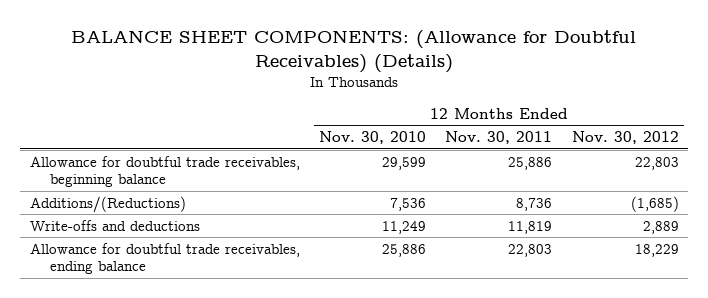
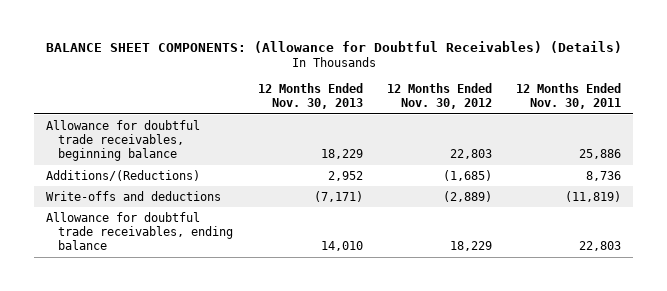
- | 12 Months Ended Nov. 30, 2010 | 12 Months Ended Nov. 30, 2011 | 12 Months Ended Nov. 30, 2012
+ | 12 Months Ended Nov. 30, 2013 | 12 Months Ended Nov. 30, 2012 | 12 Months Ended Nov. 30, 2011
- Write-offs and deductions | 11,249 | 11,819 | 2,889
+ Write-offs and deductions | (7,171) | (2,889) | (11,819)

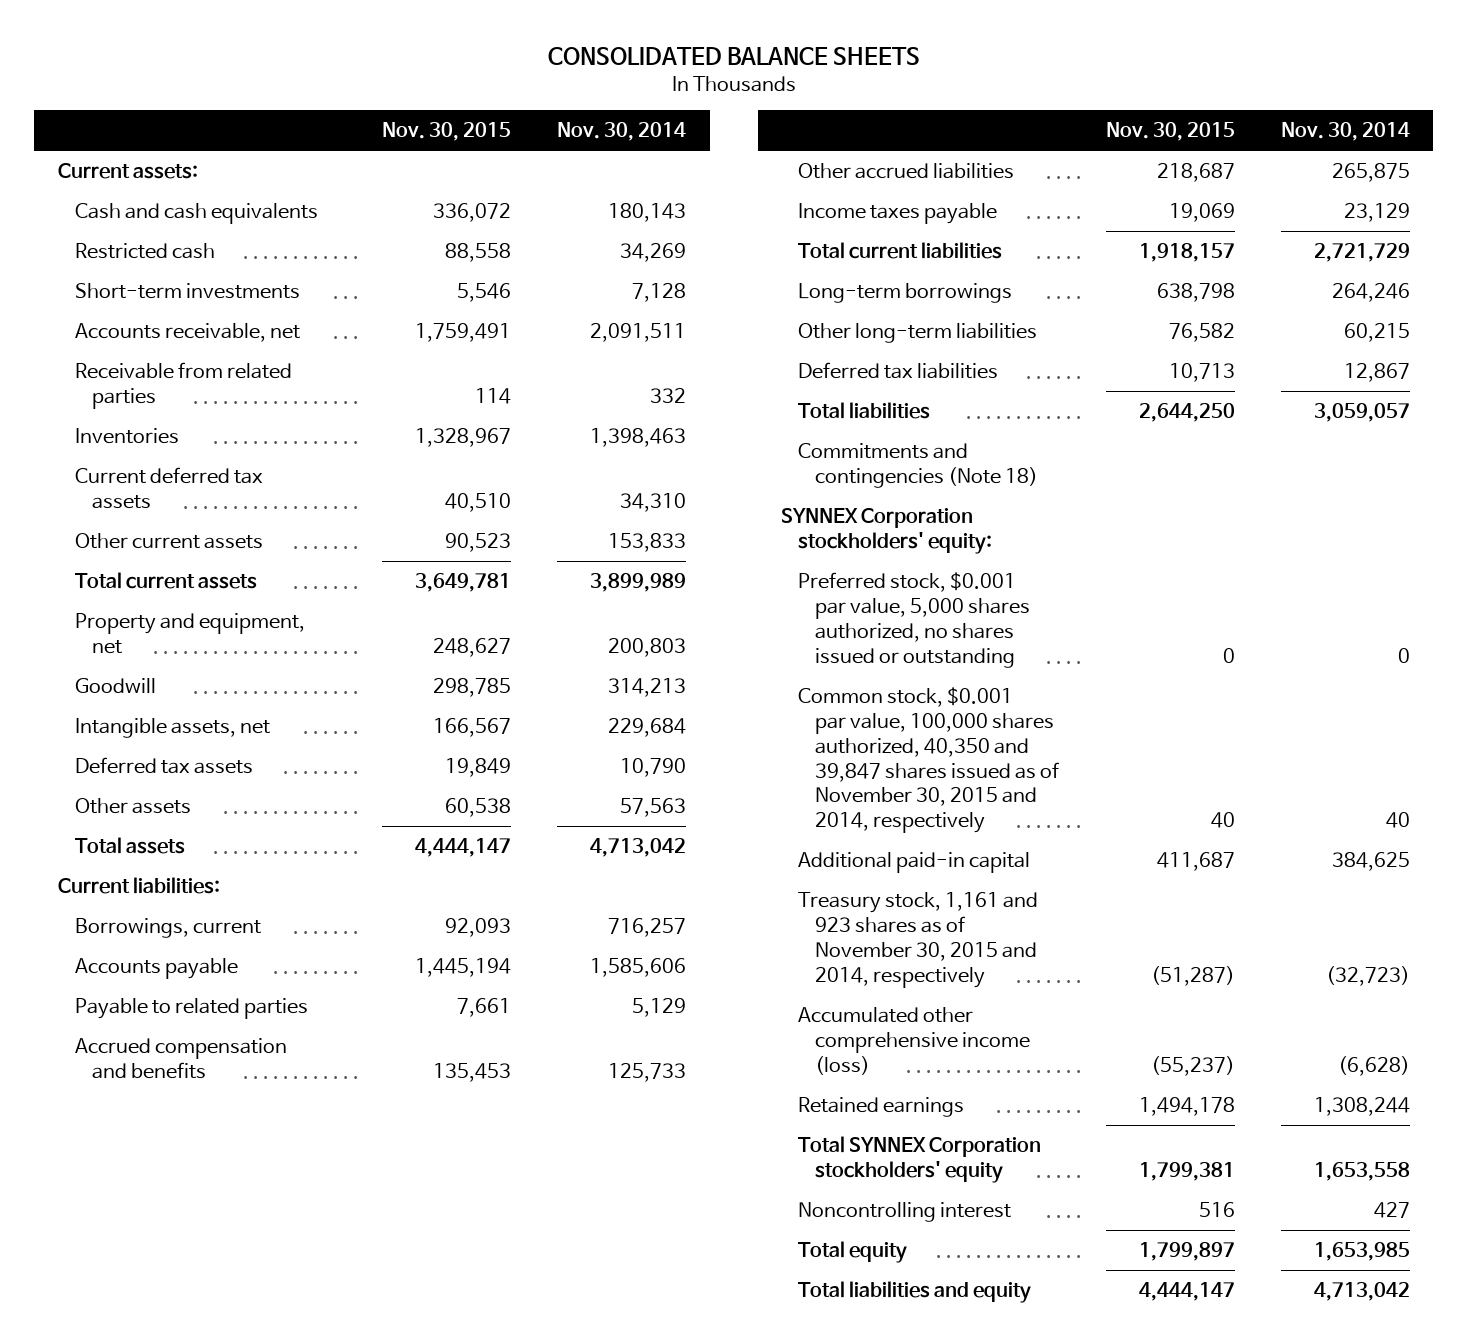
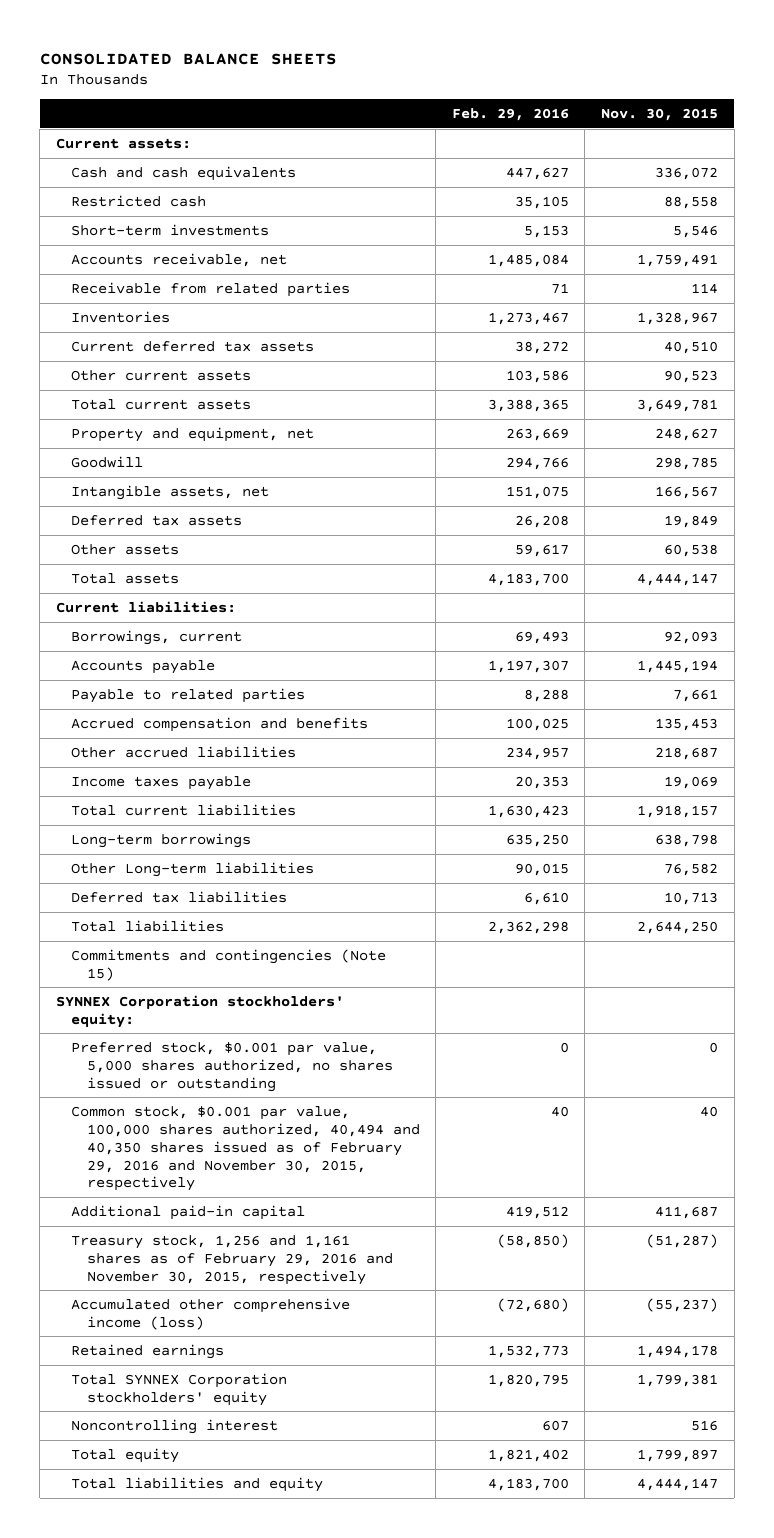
- | Nov. 30, 2015 | Nov. 30, 2014
+ | Feb. 29, 2016 | Nov. 30, 2015
- Other long-term liabilities | 76,582 | 60,215
+ Other Long-term liabilities | 90,015 | 76,582
- Commitments and contingencies (Note 18)
+ Commitments and contingencies (Note 15)
- Common stock, $0.001 par value, 100,000 shares authorized, 40,350 and 39,847 shares issued as of November 30, 2015 and 2014, respectively | 40 | 40
+ Common stock, $0.001 par value, 100,000 shares authorized, 40,494 and 40,350 shares issued as of February 29, 2016 and November 30, 2015, respectively | 40 | 40
- Treasury stock, 1,161 and 923 shares as of November 30, 2015 and 2014, respectively | (51,287) | (32,723)
+ Treasury stock, 1,256 and 1,161 shares as of February 29, 2016 and November 30, 2015, respectively | (58,850) | (51,287)

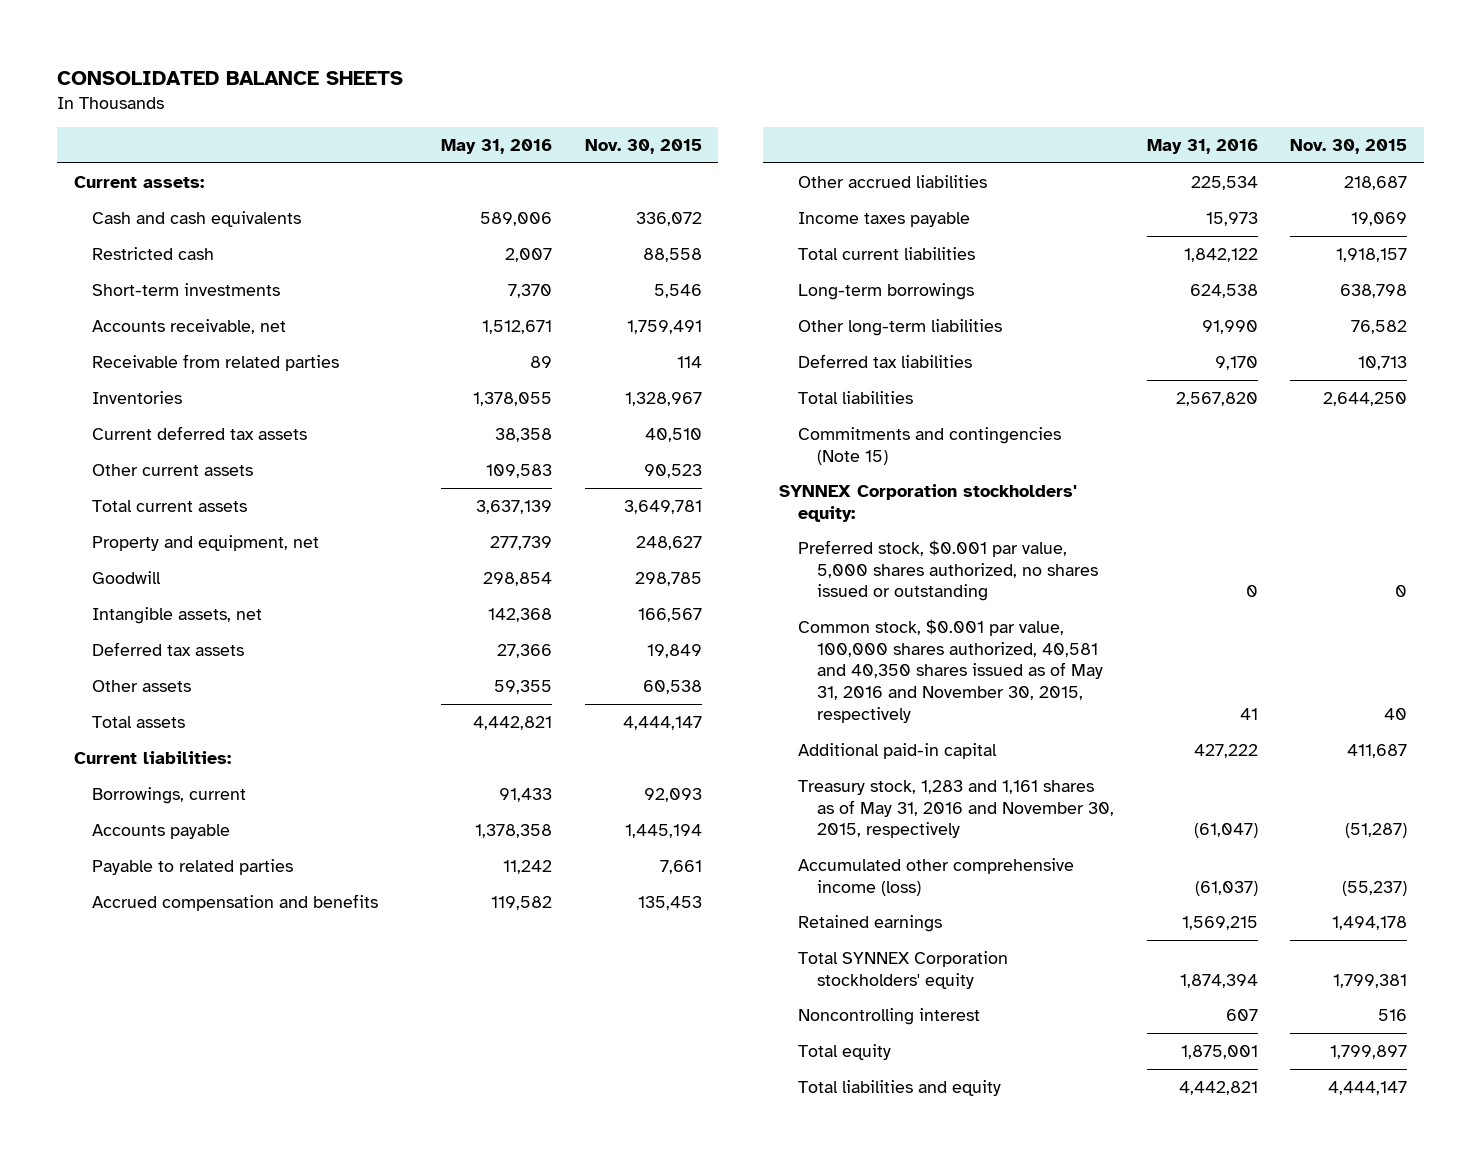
- | Feb. 29, 2016 | Nov. 30, 2015
+ | May 31, 2016 | Nov. 30, 2015
- Other Long-term liabilities | 90,015 | 76,582
+ Other long-term liabilities | 91,990 | 76,582
- Common stock, $0.001 par value, 100,000 shares authorized, 40,494 and 40,350 shares issued as of February 29, 2016 and November 30, 2015, respectively | 40 | 40
+ Common stock, $0.001 par value, 100,000 shares authorized, 40,581 and 40,350 shares issued as of May 31, 2016 and November 30, 2015, respectively | 41 | 40
- Treasury stock, 1,256 and 1,161 shares as of February 29, 2016 and November 30, 2015, respectively | (58,850) | (51,287)
+ Treasury stock, 1,283 and 1,161 shares as of May 31, 2016 and November 30, 2015, respectively | (61,047) | (51,287)

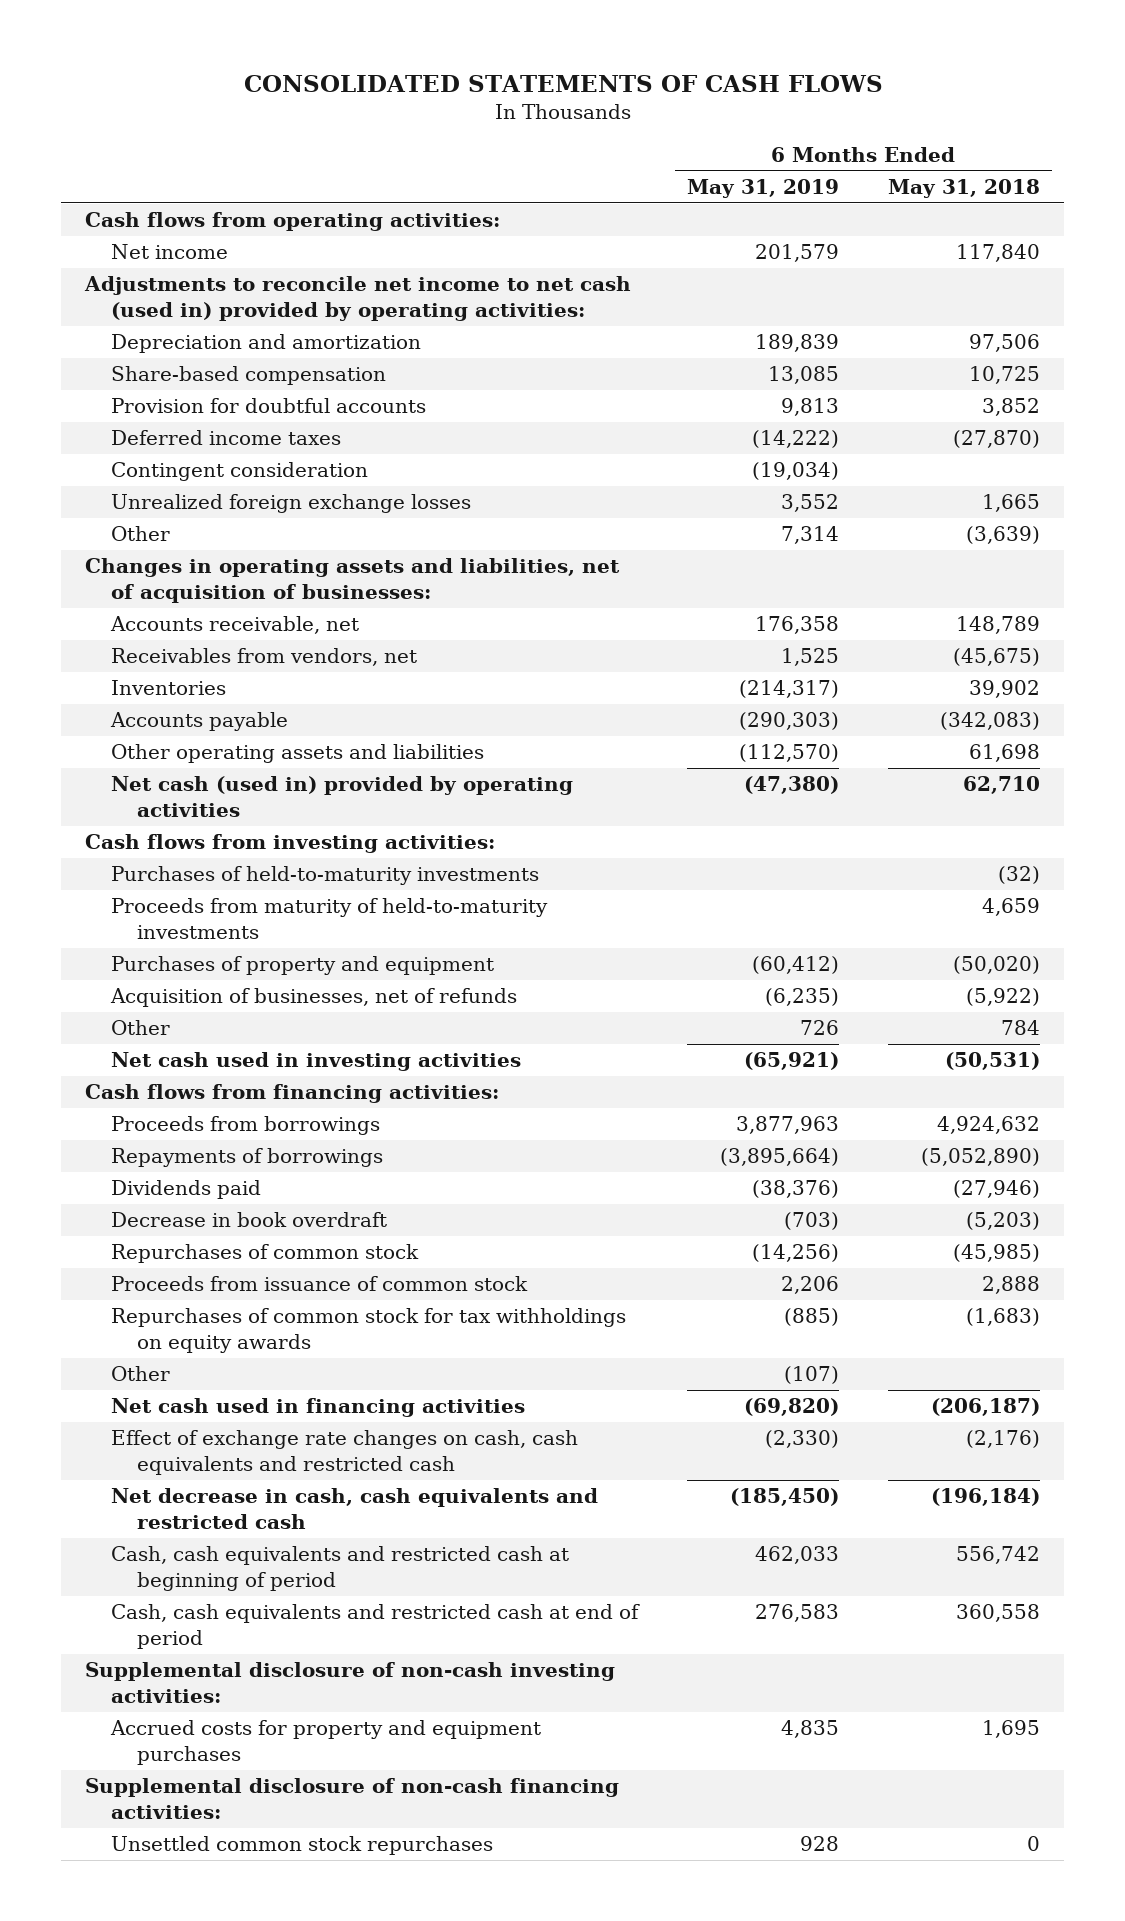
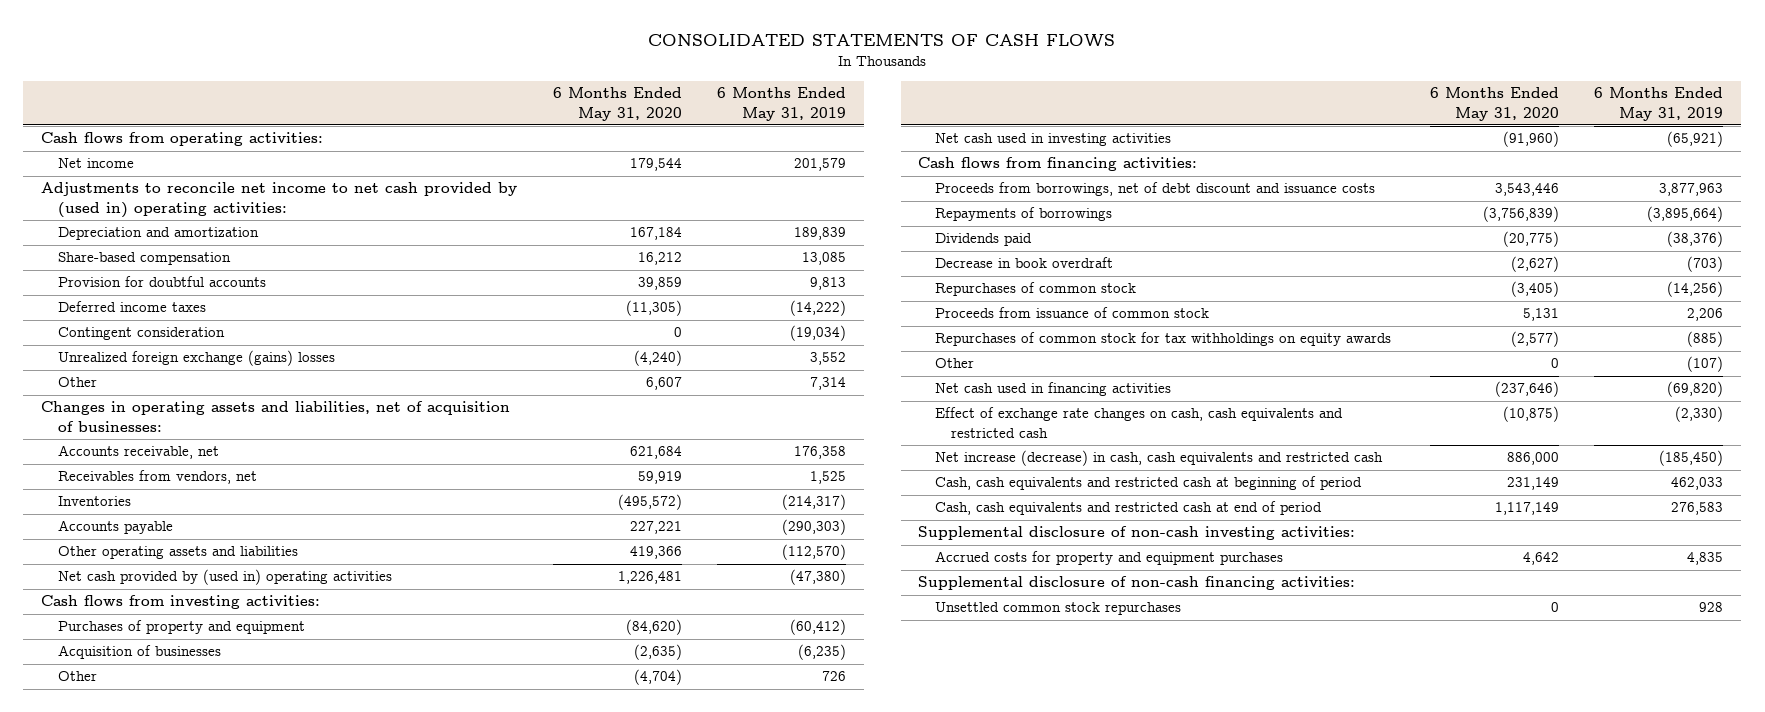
- | 6 Months Ended May 31, 2019 | 6 Months Ended May 31, 2018
+ | 6 Months Ended May 31, 2020 | 6 Months Ended May 31, 2019
- Adjustments to reconcile net income to net cash (used in) provided by operating activities:
+ Adjustments to reconcile net income to net cash provided by (used in) operating activities:
- Unrealized foreign exchange losses | 3,552 | 1,665
+ Unrealized foreign exchange (gains) losses | (4,240) | 3,552
- Net cash (used in) provided by operating activities | (47,380) | 62,710
+ Net cash provided by (used in) operating activities | 1,226,481 | (47,380)
- Purchases of held-to-maturity investments | | (32)
- Proceeds from maturity of held-to-maturity investments | | 4,659
- Acquisition of businesses, net of refunds | (6,235) | (5,922)
+ Acquisition of businesses | (2,635) | (6,235)
- Proceeds from borrowings | 3,877,963 | 4,924,632
+ Proceeds from borrowings, net of debt discount and issuance costs | 3,543,446 | 3,877,963
- Net decrease in cash, cash equivalents and restricted cash | (185,450) | (196,184)
+ Net increase (decrease) in cash, cash equivalents and restricted cash | 886,000 | (185,450)

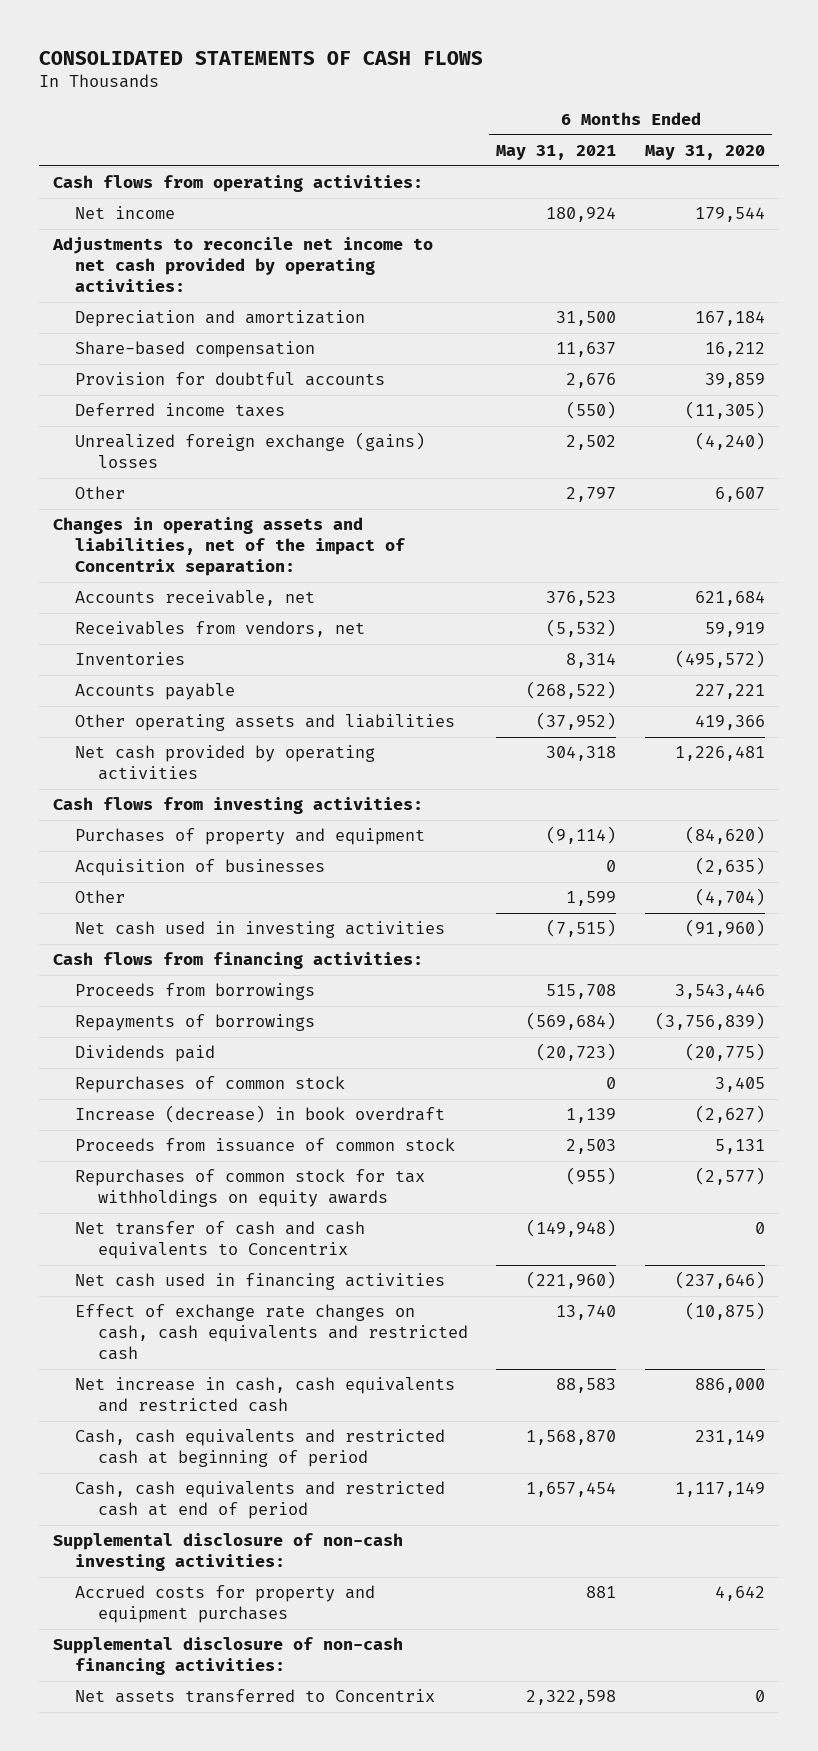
- | 6 Months Ended May 31, 2020 | 6 Months Ended May 31, 2019
+ | 6 Months Ended May 31, 2021 | 6 Months Ended May 31, 2020
- Adjustments to reconcile net income to net cash provided by (used in) operating activities:
+ Adjustments to reconcile net income to net cash provided by operating activities:
- Contingent consideration | 0 | (19,034)
- Changes in operating assets and liabilities, net of acquisition of businesses:
+ Changes in operating assets and liabilities, net of the impact of Concentrix separation:
- Net cash provided by (used in) operating activities | 1,226,481 | (47,380)
+ Net cash provided by operating activities | 304,318 | 1,226,481
- Proceeds from borrowings, net of debt discount and issuance costs | 3,543,446 | 3,877,963
+ Proceeds from borrowings | 515,708 | 3,543,446
- Decrease in book overdraft | (2,627) | (703)
- Repurchases of common stock | (3,405) | (14,256)
+ Repurchases of common stock | 0 | 3,405
+ Increase (decrease) in book overdraft | 1,139 | (2,627)
- Other | 0 | (107)
+ Net transfer of cash and cash equivalents to Concentrix | (149,948) | 0
- Net increase (decrease) in cash, cash equivalents and restricted cash | 886,000 | (185,450)
+ Net increase in cash, cash equivalents and restricted cash | 88,583 | 886,000
- Unsettled common stock repurchases | 0 | 928
+ Net assets transferred to Concentrix | 2,322,598 | 0

